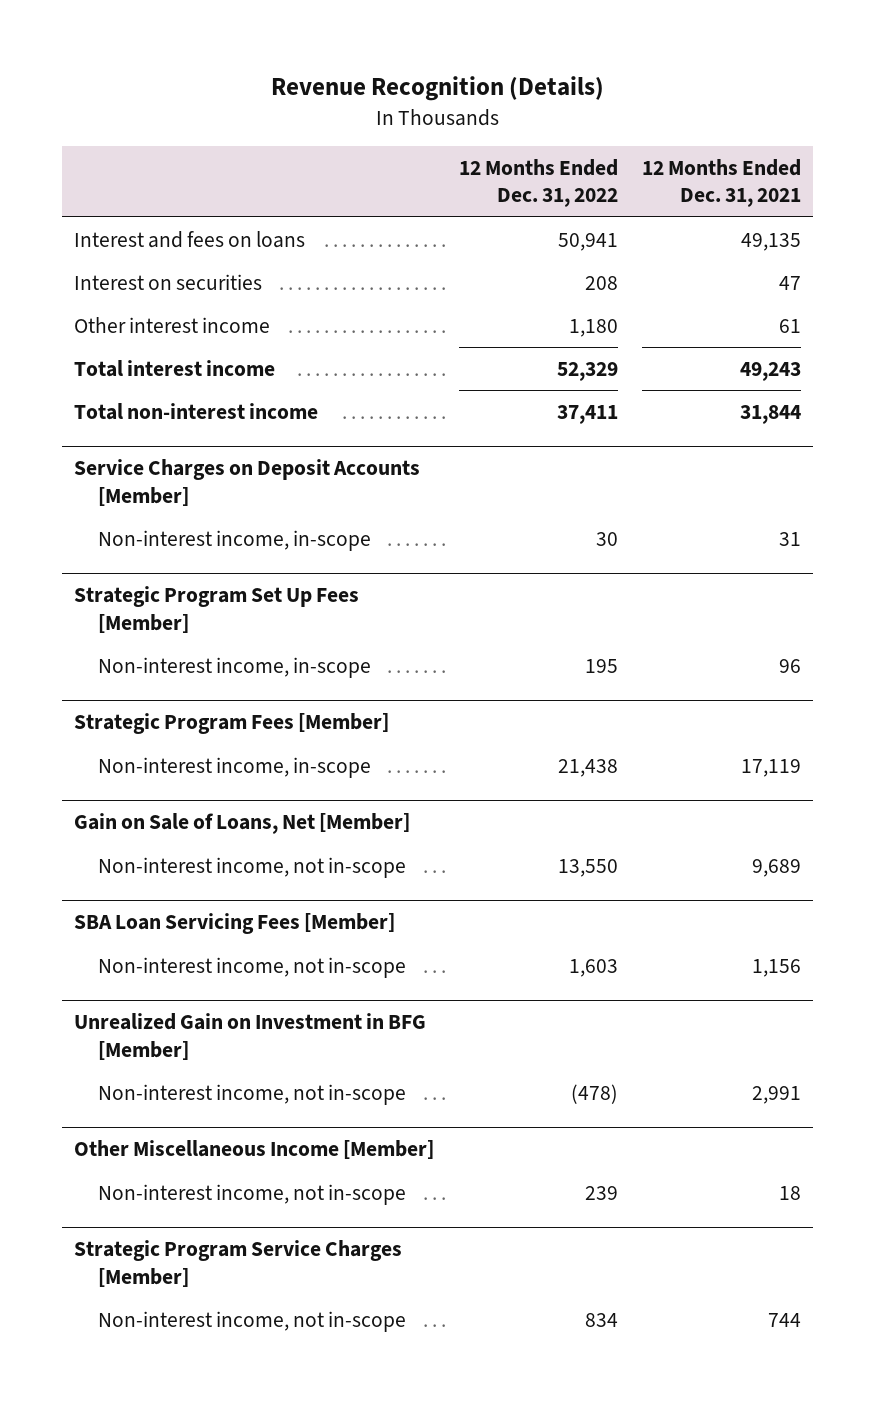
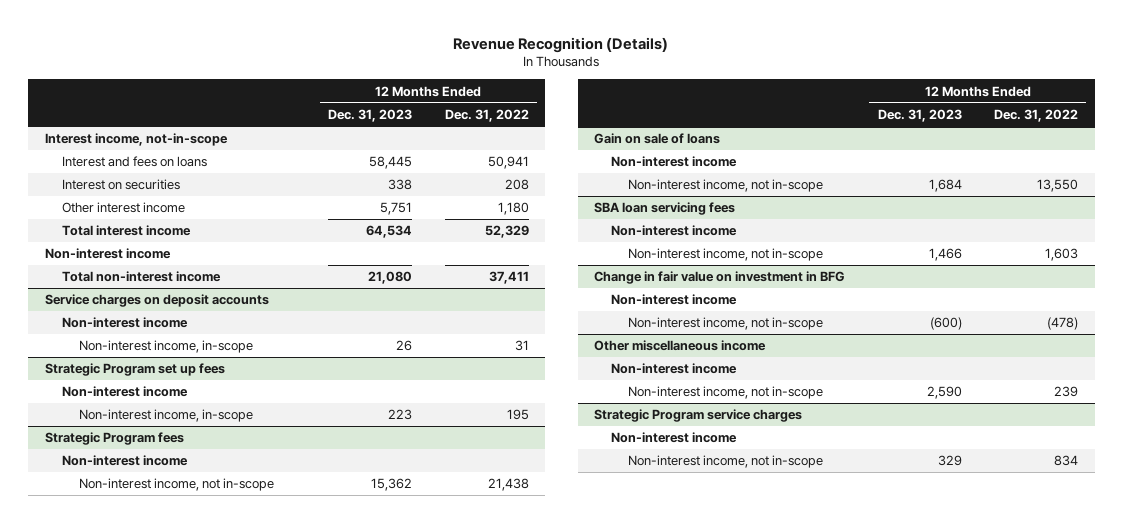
- | 12 Months Ended Dec. 31, 2022 | 12 Months Ended Dec. 31, 2021
+ | 12 Months Ended Dec. 31, 2023 | 12 Months Ended Dec. 31, 2022
+ Interest income, not-in-scope
+ Non-interest income
- Service Charges on Deposit Accounts [Member]
- Non-interest income, in-scope | 30 | 31
- Strategic Program Set Up Fees [Member]
+ Service charges on deposit accounts
+ Non-interest income
+ Non-interest income, in-scope | 26 | 31
+ Strategic Program set up fees
+ Non-interest income
- Strategic Program Fees [Member]
- Non-interest income, in-scope | 21,438 | 17,119
- Gain on Sale of Loans, Net [Member]
+ Strategic Program fees
+ Non-interest income
+ Non-interest income, not in-scope | 15,362 | 21,438
+ Gain on sale of loans
+ Non-interest income
- SBA Loan Servicing Fees [Member]
+ SBA loan servicing fees
+ Non-interest income
- Unrealized Gain on Investment in BFG [Member]
+ Change in fair value on investment in BFG
+ Non-interest income
- Other Miscellaneous Income [Member]
+ Other miscellaneous income
+ Non-interest income
- Strategic Program Service Charges [Member]
+ Strategic Program service charges
+ Non-interest income

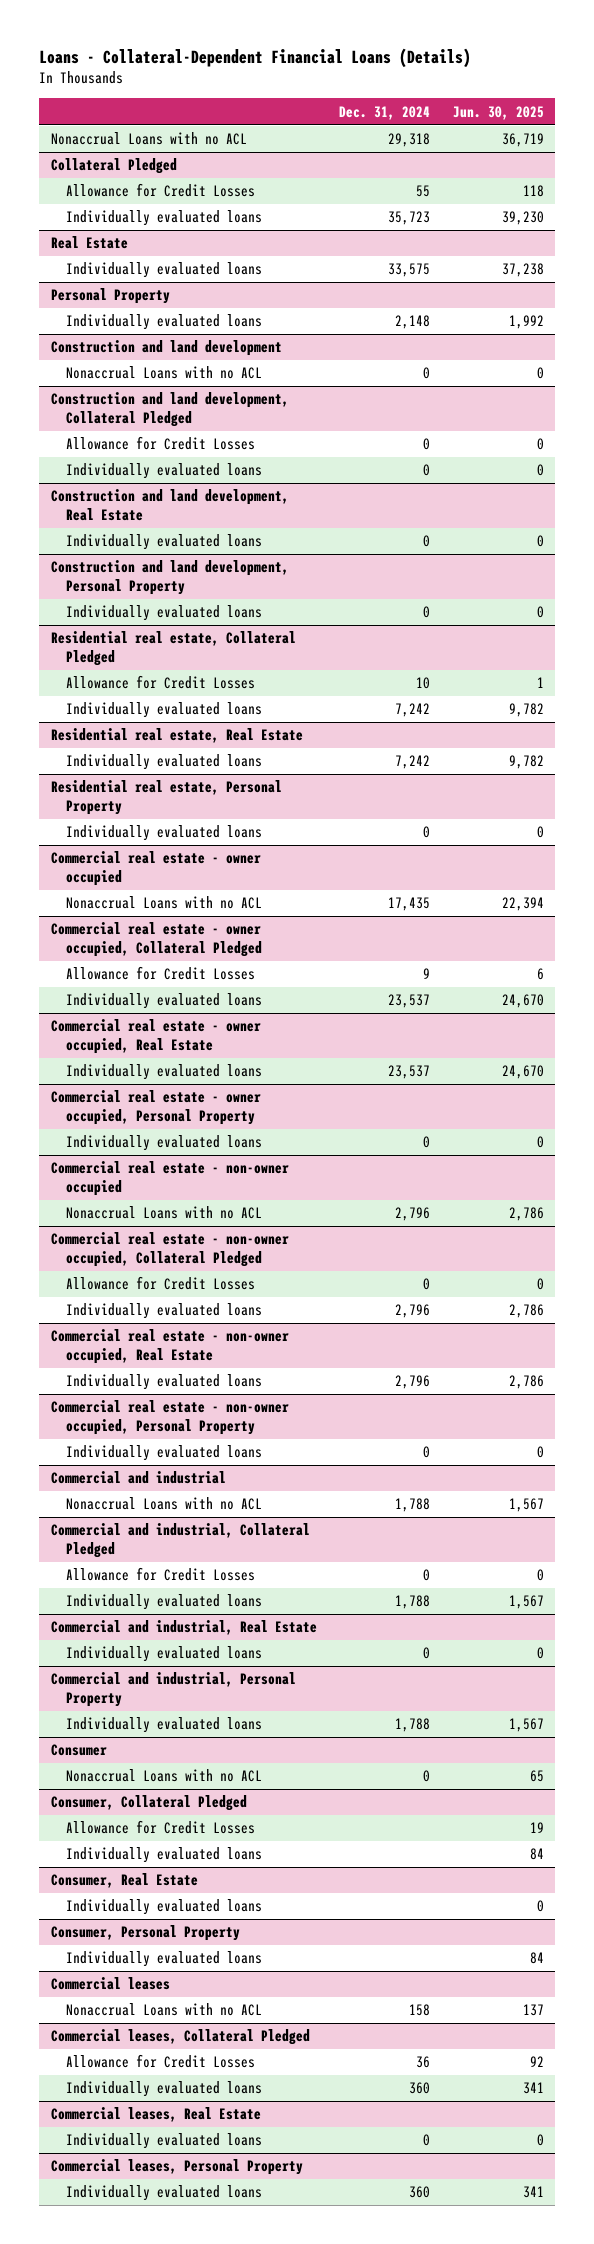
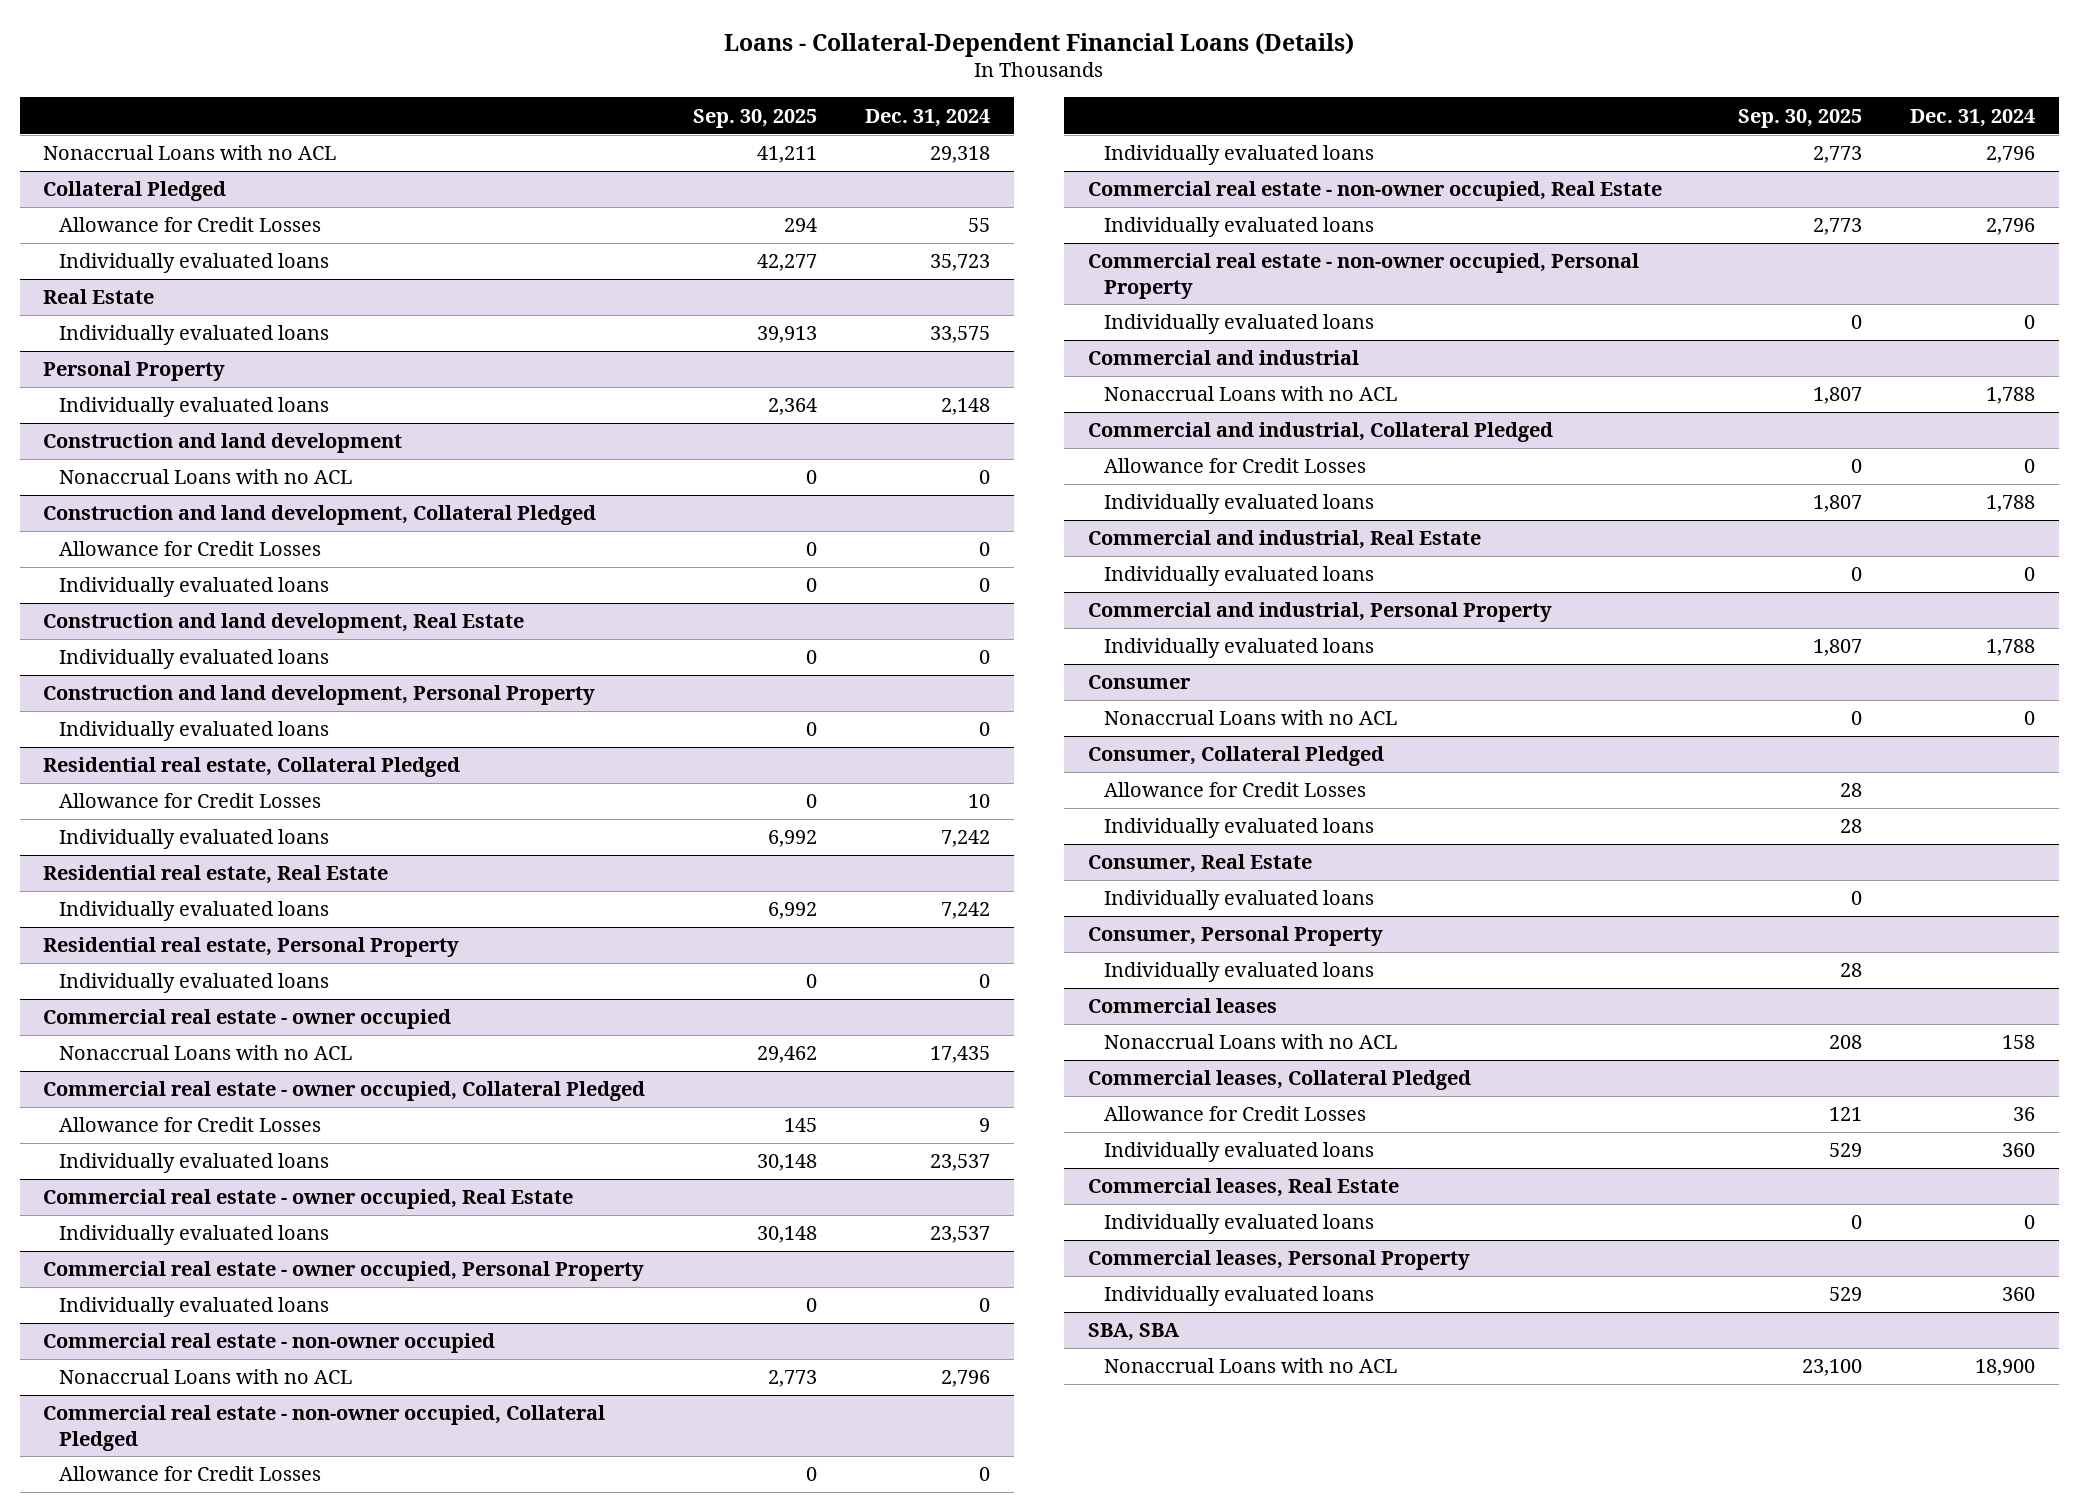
- | Dec. 31, 2024 | Jun. 30, 2025
+ | Sep. 30, 2025 | Dec. 31, 2024
+ SBA, SBA
+ Nonaccrual Loans with no ACL | 23,100 | 18,900

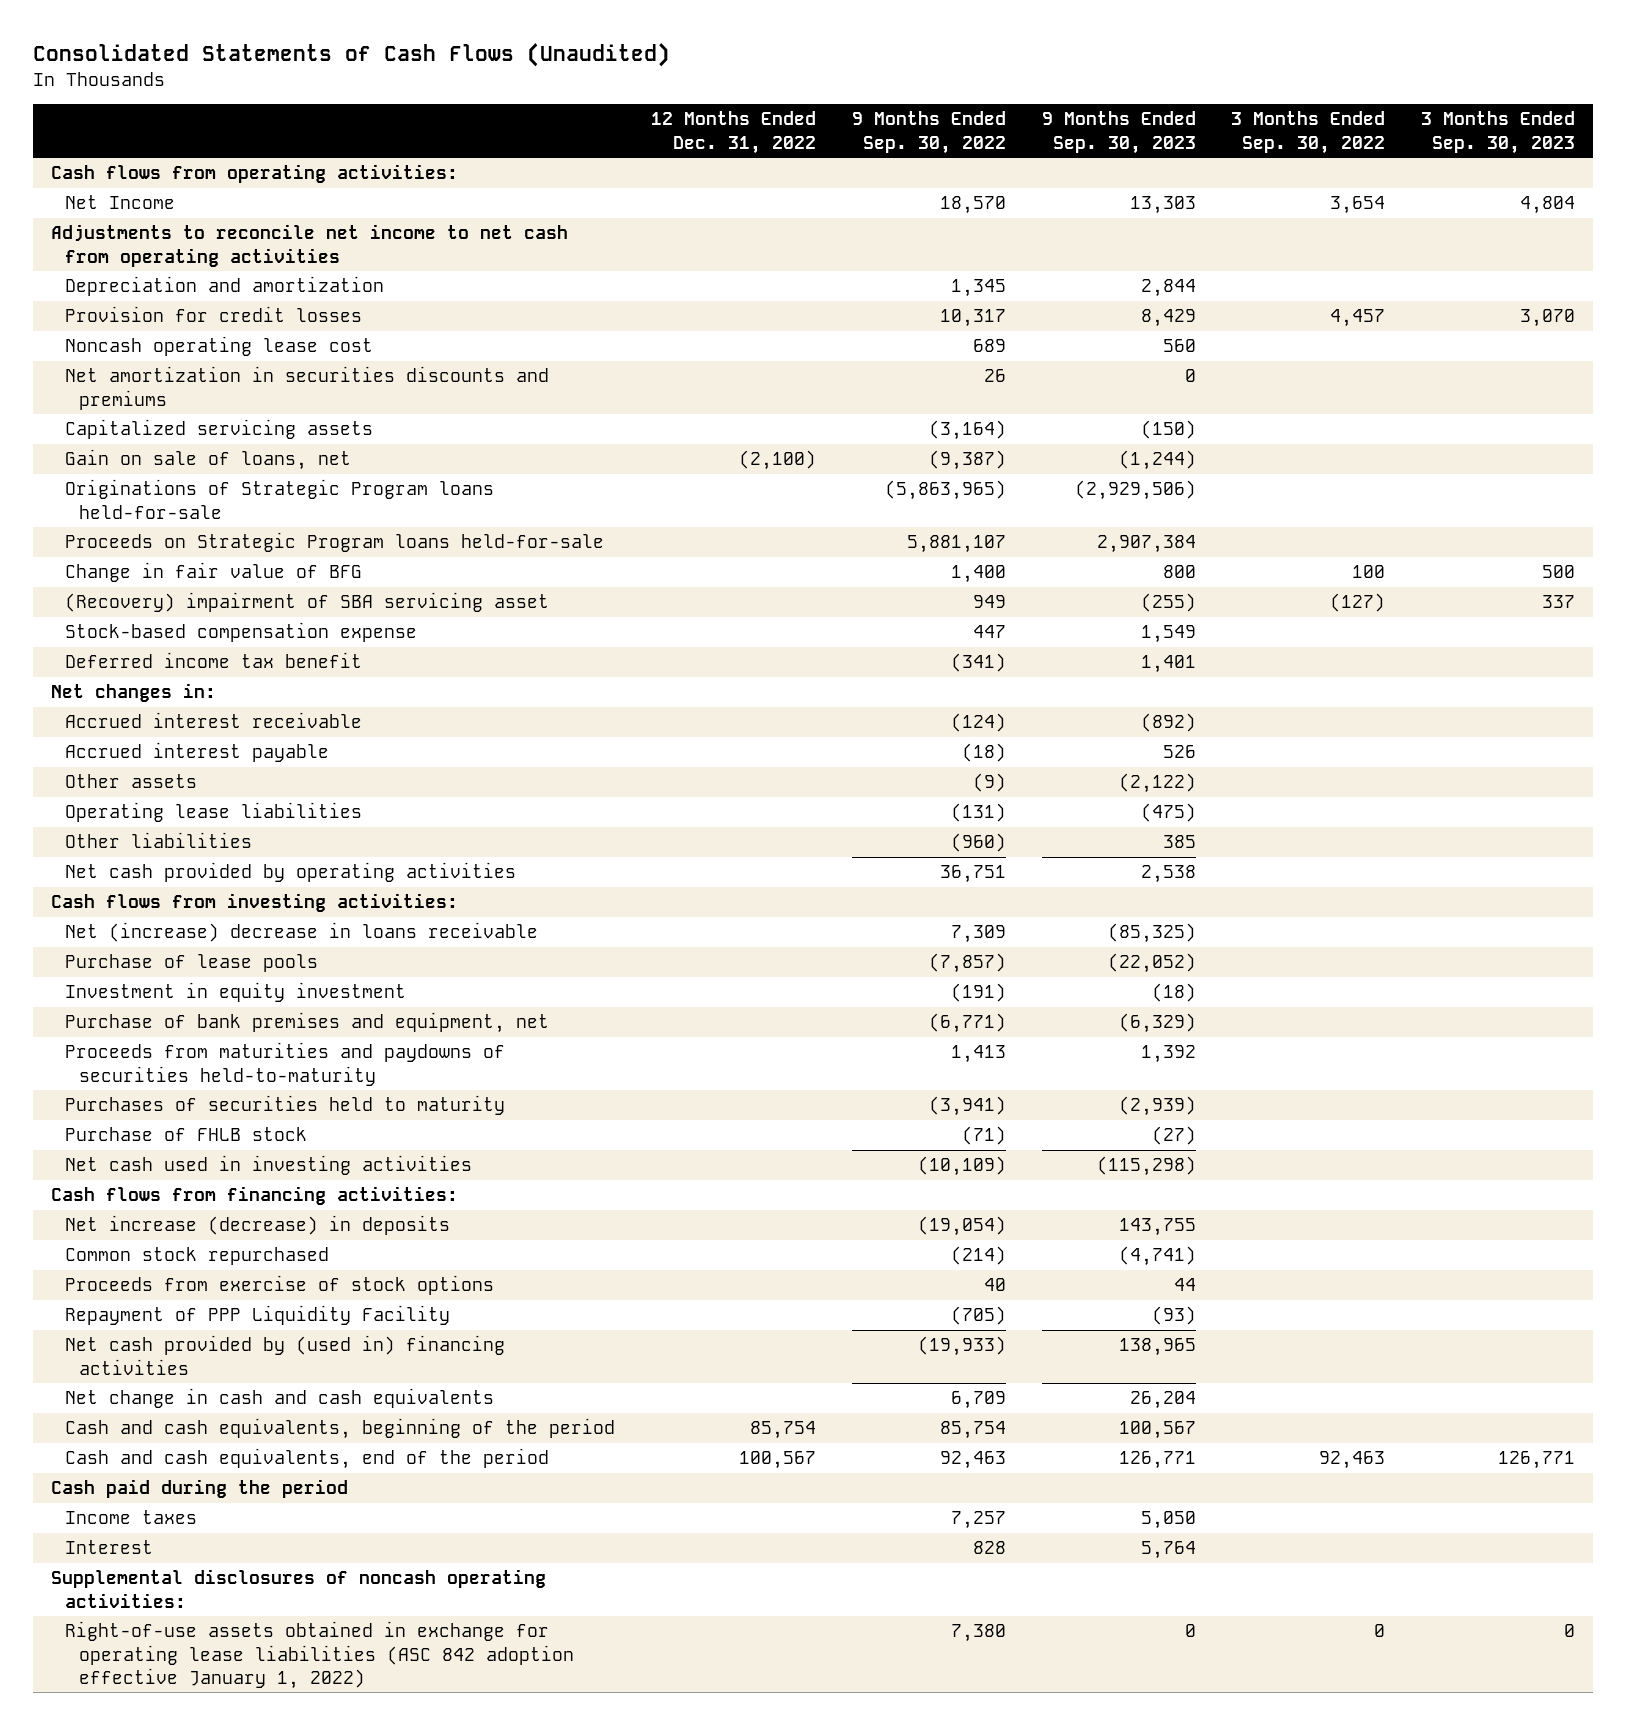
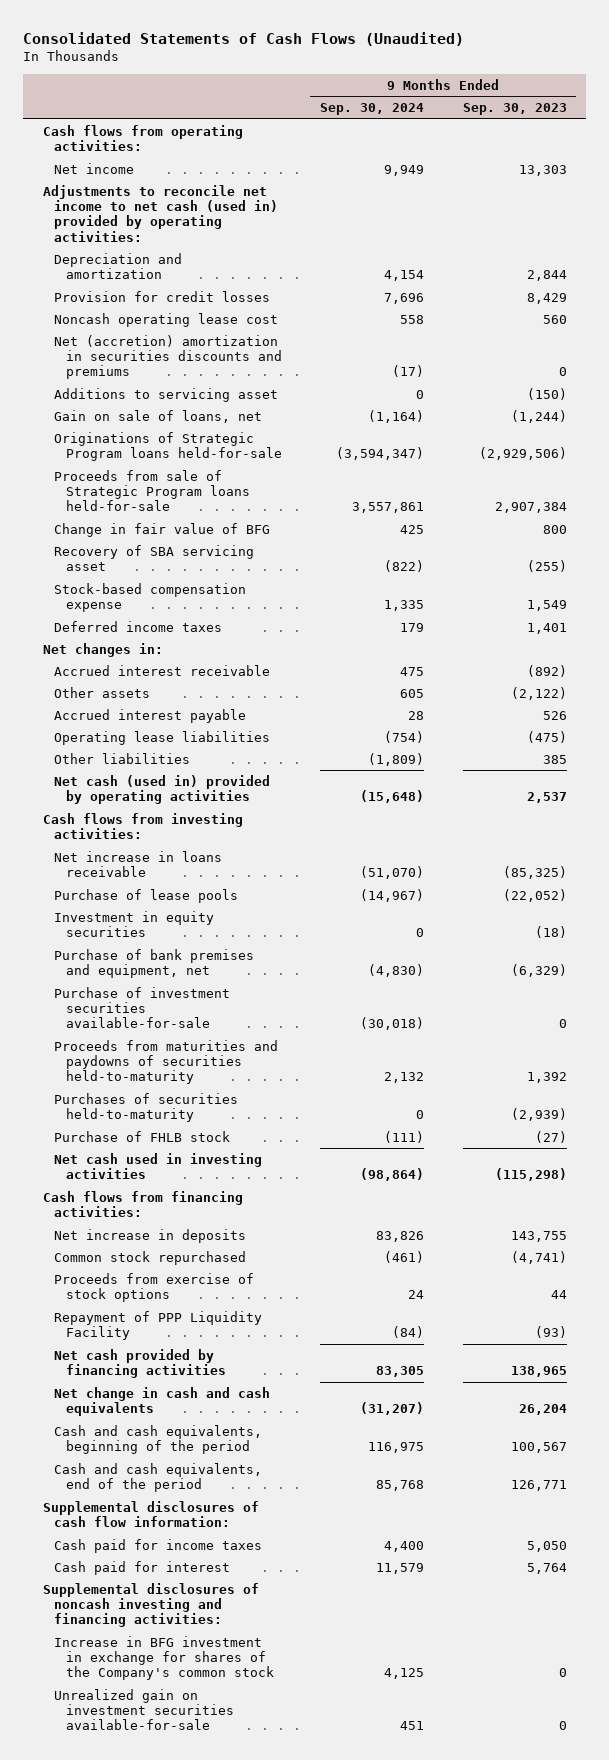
- | 12 Months Ended Dec. 31, 2022 | 9 Months Ended Sep. 30, 2022 | 9 Months Ended Sep. 30, 2023 | 3 Months Ended Sep. 30, 2022 | 3 Months Ended Sep. 30, 2023
+ | 9 Months Ended Sep. 30, 2024 | 9 Months Ended Sep. 30, 2023
- Net Income | | 18,570 | 13,303 | 3,654 | 4,804
- Adjustments to reconcile net income to net cash from operating activities
+ Net income | 9,949 | 13,303
+ Adjustments to reconcile net income to net cash (used in) provided by operating activities:
- Net amortization in securities discounts and premiums | | 26 | 0 | |
- Capitalized servicing assets | | (3,164) | (150) | |
+ Net (accretion) amortization in securities discounts and premiums | (17) | 0
+ Additions to servicing asset | 0 | (150)
- Proceeds on Strategic Program loans held-for-sale | | 5,881,107 | 2,907,384 | |
+ Proceeds from sale of Strategic Program loans held-for-sale | 3,557,861 | 2,907,384
- (Recovery) impairment of SBA servicing asset | | 949 | (255) | (127) | 337
+ Recovery of SBA servicing asset | (822) | (255)
- Deferred income tax benefit | | (341) | 1,401 | |
+ Deferred income taxes | 179 | 1,401
moved down: Accrued interest payable | 28 | 526
- Net cash provided by operating activities | | 36,751 | 2,538 | |
+ Net cash (used in) provided by operating activities | (15,648) | 2,537
- Net (increase) decrease in loans receivable | | 7,309 | (85,325) | |
+ Net increase in loans receivable | (51,070) | (85,325)
- Investment in equity investment | | (191) | (18) | |
+ Investment in equity securities | 0 | (18)
+ Purchase of investment securities available-for-sale | (30,018) | 0
- Purchases of securities held to maturity | | (3,941) | (2,939) | |
+ Purchases of securities held-to-maturity | 0 | (2,939)
- Net increase (decrease) in deposits | | (19,054) | 143,755 | |
+ Net increase in deposits | 83,826 | 143,755
- Net cash provided by (used in) financing activities | | (19,933) | 138,965 | |
+ Net cash provided by financing activities | 83,305 | 138,965
- Cash paid during the period
- Income taxes | | 7,257 | 5,050 | |
- Interest | | 828 | 5,764 | |
- Supplemental disclosures of noncash operating activities:
- Right-of-use assets obtained in exchange for operating lease liabilities (ASC 842 adoption effective January 1, 2022) | | 7,380 | 0 | 0 | 0
+ Supplemental disclosures of cash flow information:
+ Cash paid for income taxes | 4,400 | 5,050
+ Cash paid for interest | 11,579 | 5,764
+ Supplemental disclosures of noncash investing and financing activities:
+ Increase in BFG investment in exchange for shares of the Company's common stock | 4,125 | 0
+ Unrealized gain on investment securities available-for-sale | 451 | 0

